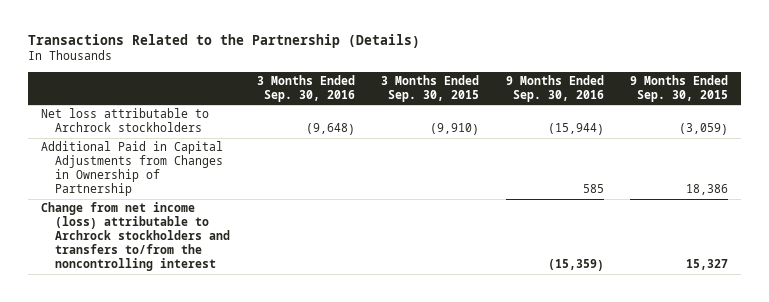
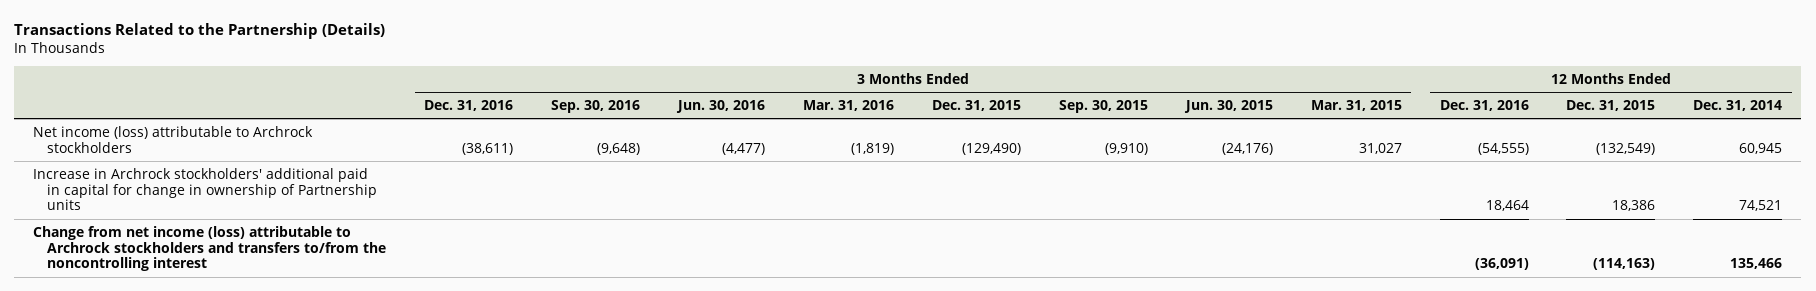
- | 3 Months Ended Sep. 30, 2016 | 3 Months Ended Sep. 30, 2015 | 9 Months Ended Sep. 30, 2016 | 9 Months Ended Sep. 30, 2015
+ | 3 Months Ended Dec. 31, 2016 | 3 Months Ended Sep. 30, 2016 | 3 Months Ended Jun. 30, 2016 | 3 Months Ended Mar. 31, 2016 | 3 Months Ended Dec. 31, 2015 | 3 Months Ended Sep. 30, 2015 | 3 Months Ended Jun. 30, 2015 | 3 Months Ended Mar. 31, 2015 | 12 Months Ended Dec. 31, 2016 | 12 Months Ended Dec. 31, 2015 | 12 Months Ended Dec. 31, 2014
- Net loss attributable to Archrock stockholders | (9,648) | (9,910) | (15,944) | (3,059)
- Additional Paid in Capital Adjustments from Changes in Ownership of Partnership | | | 585 | 18,386
+ Net income (loss) attributable to Archrock stockholders | (38,611) | (9,648) | (4,477) | (1,819) | (129,490) | (9,910) | (24,176) | 31,027 | (54,555) | (132,549) | 60,945
+ Increase in Archrock stockholders' additional paid in capital for change in ownership of Partnership units | | | | | | | | | 18,464 | 18,386 | 74,521

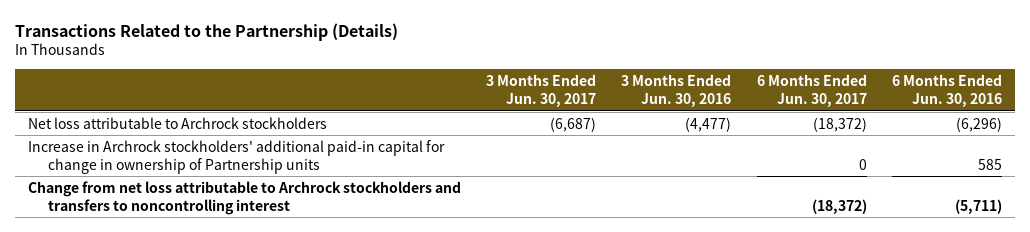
- | 3 Months Ended Dec. 31, 2016 | 3 Months Ended Sep. 30, 2016 | 3 Months Ended Jun. 30, 2016 | 3 Months Ended Mar. 31, 2016 | 3 Months Ended Dec. 31, 2015 | 3 Months Ended Sep. 30, 2015 | 3 Months Ended Jun. 30, 2015 | 3 Months Ended Mar. 31, 2015 | 12 Months Ended Dec. 31, 2016 | 12 Months Ended Dec. 31, 2015 | 12 Months Ended Dec. 31, 2014
+ | 3 Months Ended Jun. 30, 2017 | 3 Months Ended Jun. 30, 2016 | 6 Months Ended Jun. 30, 2017 | 6 Months Ended Jun. 30, 2016
- Net income (loss) attributable to Archrock stockholders | (38,611) | (9,648) | (4,477) | (1,819) | (129,490) | (9,910) | (24,176) | 31,027 | (54,555) | (132,549) | 60,945
- Increase in Archrock stockholders' additional paid in capital for change in ownership of Partnership units | | | | | | | | | 18,464 | 18,386 | 74,521
- Change from net income (loss) attributable to Archrock stockholders and transfers to/from the noncontrolling interest | | | | | | | | | (36,091) | (114,163) | 135,466
+ Net loss attributable to Archrock stockholders | (6,687) | (4,477) | (18,372) | (6,296)
+ Increase in Archrock stockholders' additional paid-in capital for change in ownership of Partnership units | | | 0 | 585
+ Change from net loss attributable to Archrock stockholders and transfers to noncontrolling interest | | | (18,372) | (5,711)

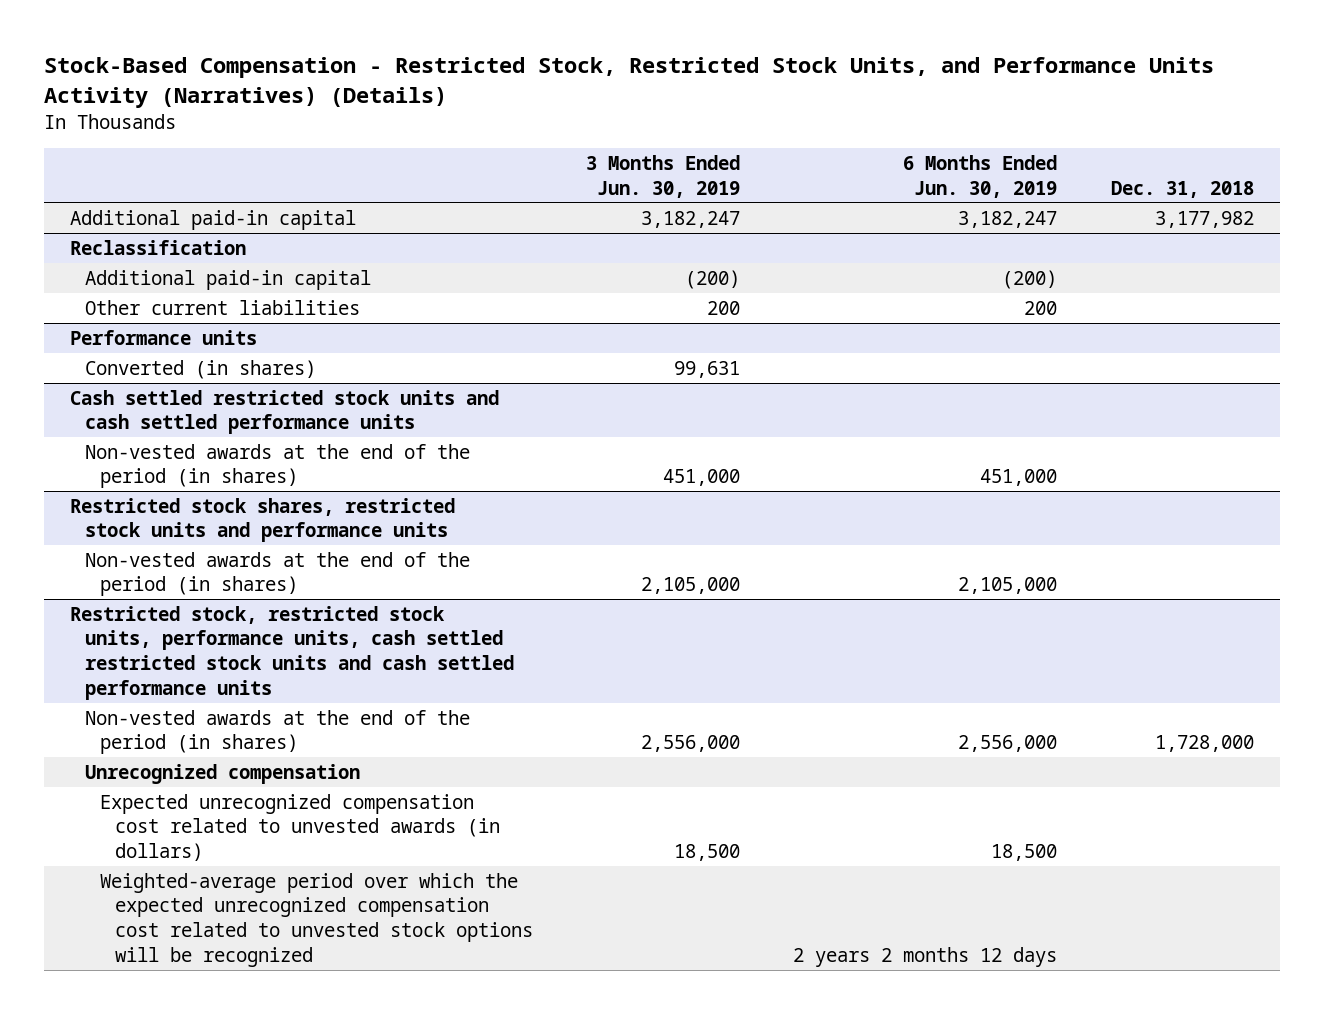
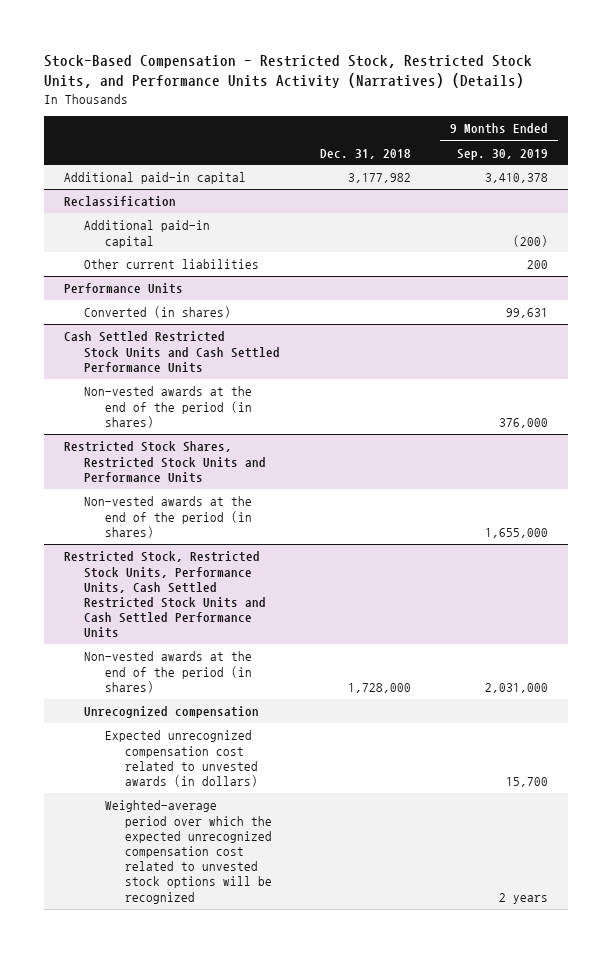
- | 3 Months Ended Jun. 30, 2019 | 6 Months Ended Jun. 30, 2019 | Dec. 31, 2018
+ | Dec. 31, 2018 | 9 Months Ended Sep. 30, 2019
- Performance units
+ Performance Units
- Cash settled restricted stock units and cash settled performance units
+ Cash Settled Restricted Stock Units and Cash Settled Performance Units
- Restricted stock shares, restricted stock units and performance units
+ Restricted Stock Shares, Restricted Stock Units and Performance Units
- Restricted stock, restricted stock units, performance units, cash settled restricted stock units and cash settled performance units
+ Restricted Stock, Restricted Stock Units, Performance Units, Cash Settled Restricted Stock Units and Cash Settled Performance Units

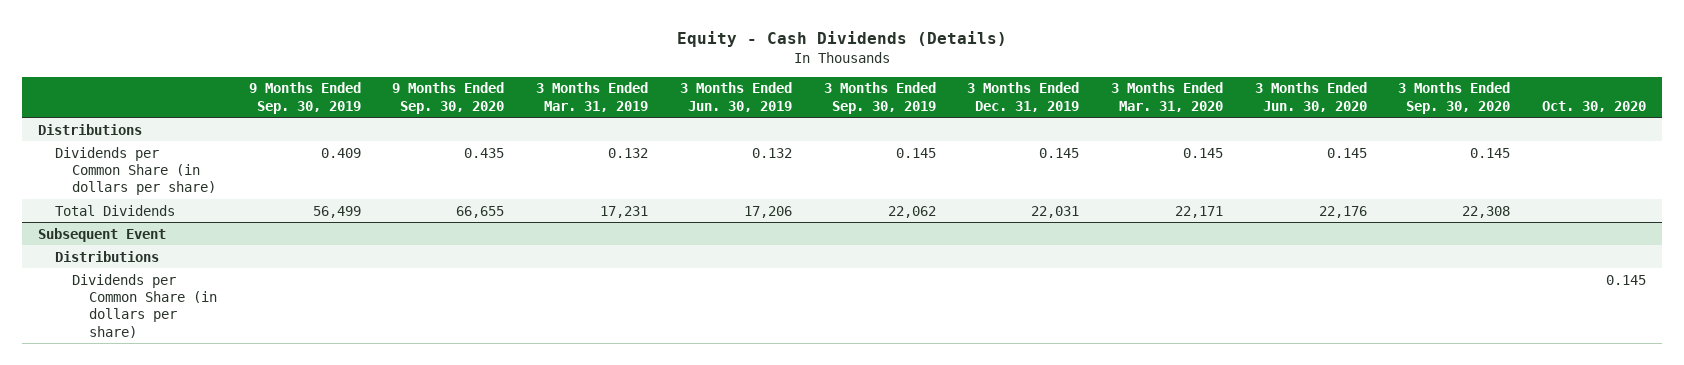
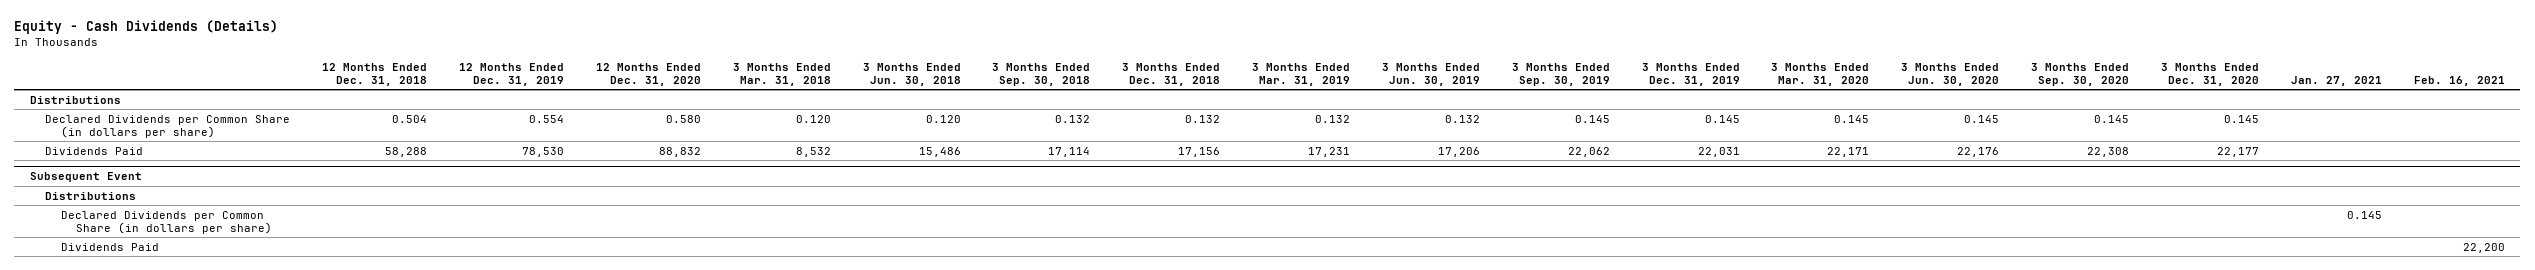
- | 9 Months Ended Sep. 30, 2019 | 9 Months Ended Sep. 30, 2020 | 3 Months Ended Mar. 31, 2019 | 3 Months Ended Jun. 30, 2019 | 3 Months Ended Sep. 30, 2019 | 3 Months Ended Dec. 31, 2019 | 3 Months Ended Mar. 31, 2020 | 3 Months Ended Jun. 30, 2020 | 3 Months Ended Sep. 30, 2020 | Oct. 30, 2020
+ | 12 Months Ended Dec. 31, 2018 | 12 Months Ended Dec. 31, 2019 | 12 Months Ended Dec. 31, 2020 | 3 Months Ended Mar. 31, 2018 | 3 Months Ended Jun. 30, 2018 | 3 Months Ended Sep. 30, 2018 | 3 Months Ended Dec. 31, 2018 | 3 Months Ended Mar. 31, 2019 | 3 Months Ended Jun. 30, 2019 | 3 Months Ended Sep. 30, 2019 | 3 Months Ended Dec. 31, 2019 | 3 Months Ended Mar. 31, 2020 | 3 Months Ended Jun. 30, 2020 | 3 Months Ended Sep. 30, 2020 | 3 Months Ended Dec. 31, 2020 | Jan. 27, 2021 | Feb. 16, 2021
- Dividends per Common Share (in dollars per share) | 0.409 | 0.435 | 0.132 | 0.132 | 0.145 | 0.145 | 0.145 | 0.145 | 0.145 |
- Total Dividends | 56,499 | 66,655 | 17,231 | 17,206 | 22,062 | 22,031 | 22,171 | 22,176 | 22,308 |
+ Declared Dividends per Common Share (in dollars per share) | 0.504 | 0.554 | 0.580 | 0.120 | 0.120 | 0.132 | 0.132 | 0.132 | 0.132 | 0.145 | 0.145 | 0.145 | 0.145 | 0.145 | 0.145 | |
+ Dividends Paid | 58,288 | 78,530 | 88,832 | 8,532 | 15,486 | 17,114 | 17,156 | 17,231 | 17,206 | 22,062 | 22,031 | 22,171 | 22,176 | 22,308 | 22,177 | |
@ Subsequent Event
- Dividends per Common Share (in dollars per share) | | | | | | | | | | 0.145
+ Declared Dividends per Common Share (in dollars per share) | | | | | | | | | | | | | | | | 0.145 |
+ Dividends Paid | | | | | | | | | | | | | | | | | 22,200

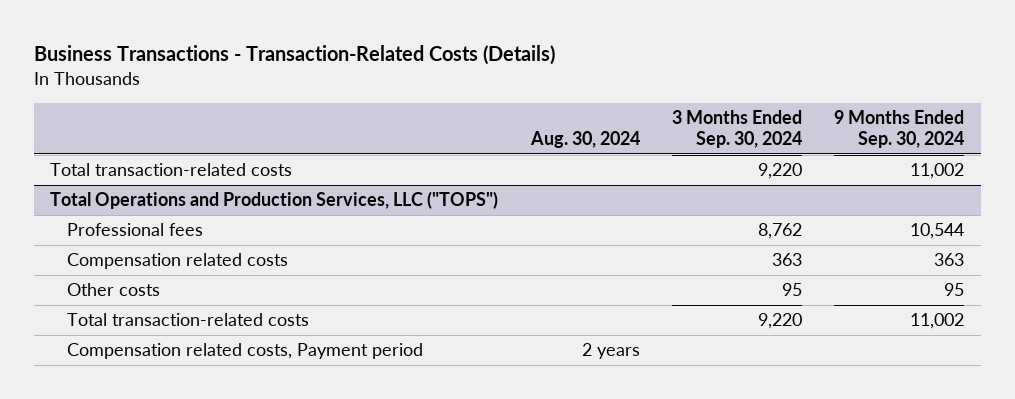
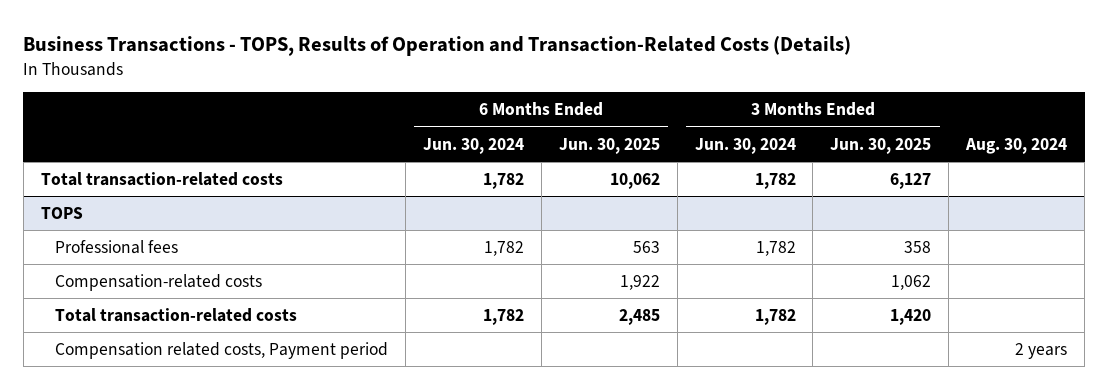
- Business Transactions - Transaction-Related Costs (Details)
+ Business Transactions - TOPS, Results of Operation and Transaction-Related Costs (Details)
- | Aug. 30, 2024 | 3 Months Ended Sep. 30, 2024 | 9 Months Ended Sep. 30, 2024
+ | 6 Months Ended Jun. 30, 2024 | 6 Months Ended Jun. 30, 2025 | 3 Months Ended Jun. 30, 2024 | 3 Months Ended Jun. 30, 2025 | Aug. 30, 2024
- Total Operations and Production Services, LLC ("TOPS")
+ TOPS
- Compensation related costs | | 363 | 363
- Other costs | | 95 | 95
+ Compensation-related costs | | 1,922 | | 1,062 |

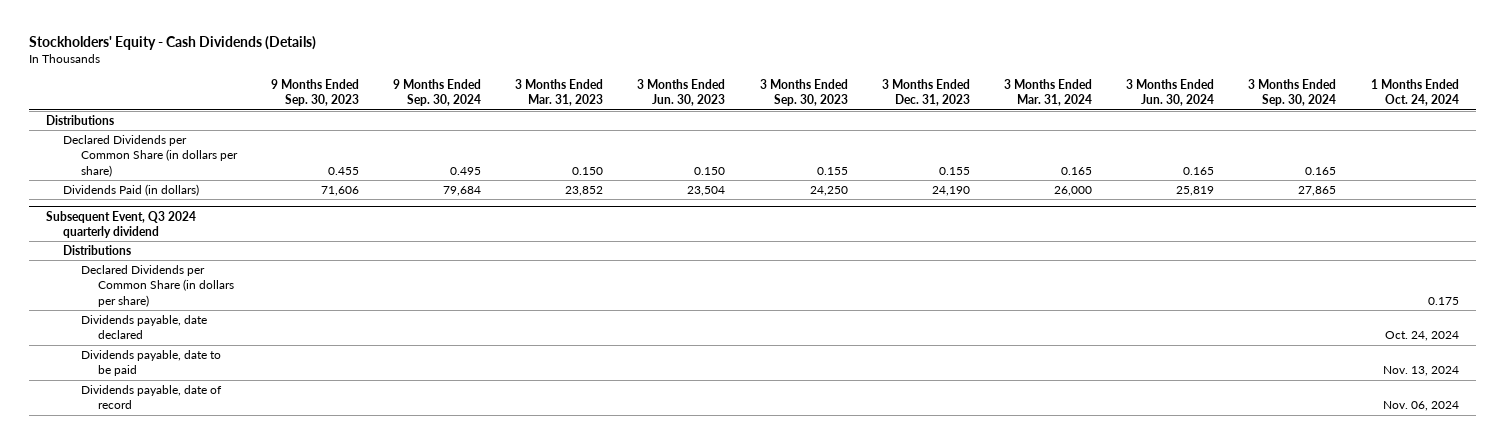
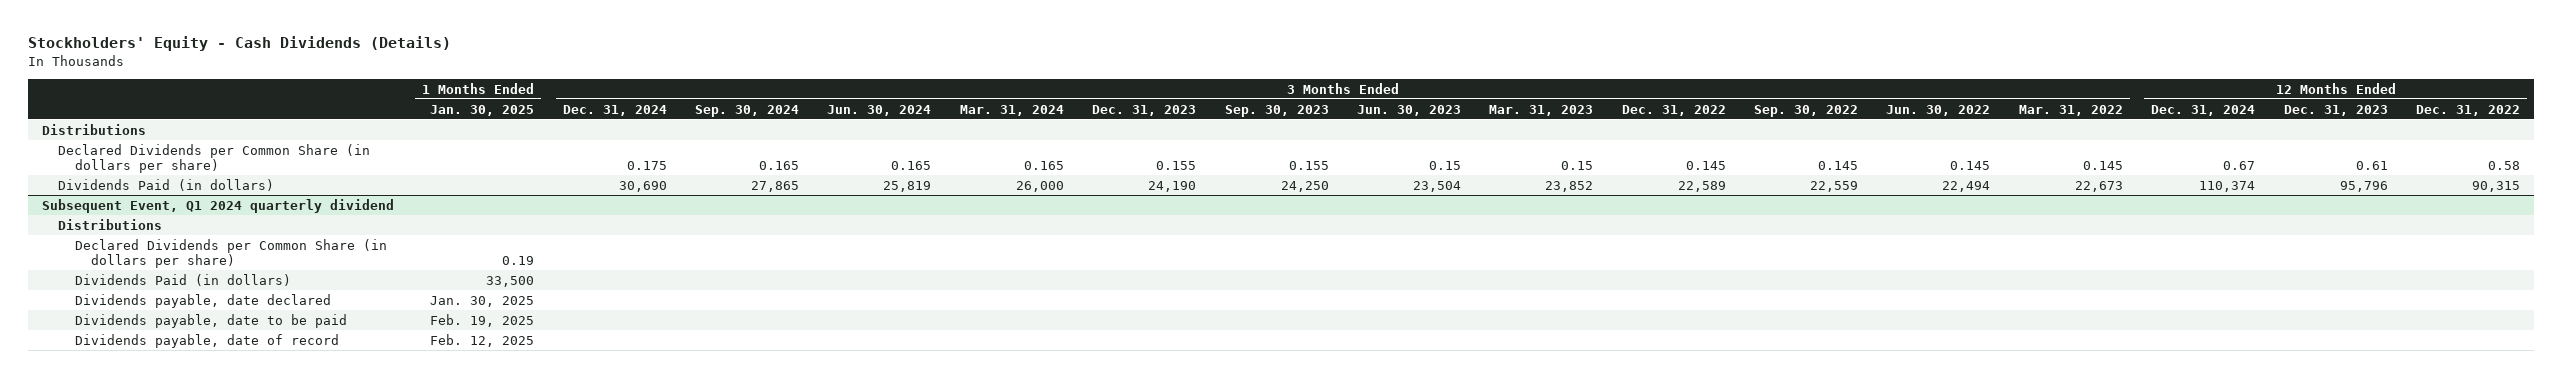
- | 9 Months Ended Sep. 30, 2023 | 9 Months Ended Sep. 30, 2024 | 3 Months Ended Mar. 31, 2023 | 3 Months Ended Jun. 30, 2023 | 3 Months Ended Sep. 30, 2023 | 3 Months Ended Dec. 31, 2023 | 3 Months Ended Mar. 31, 2024 | 3 Months Ended Jun. 30, 2024 | 3 Months Ended Sep. 30, 2024 | 1 Months Ended Oct. 24, 2024
+ | 1 Months Ended Jan. 30, 2025 | 3 Months Ended Dec. 31, 2024 | 3 Months Ended Sep. 30, 2024 | 3 Months Ended Jun. 30, 2024 | 3 Months Ended Mar. 31, 2024 | 3 Months Ended Dec. 31, 2023 | 3 Months Ended Sep. 30, 2023 | 3 Months Ended Jun. 30, 2023 | 3 Months Ended Mar. 31, 2023 | 3 Months Ended Dec. 31, 2022 | 3 Months Ended Sep. 30, 2022 | 3 Months Ended Jun. 30, 2022 | 3 Months Ended Mar. 31, 2022 | 12 Months Ended Dec. 31, 2024 | 12 Months Ended Dec. 31, 2023 | 12 Months Ended Dec. 31, 2022
- Declared Dividends per Common Share (in dollars per share) | 0.455 | 0.495 | 0.150 | 0.150 | 0.155 | 0.155 | 0.165 | 0.165 | 0.165 |
+ Declared Dividends per Common Share (in dollars per share) | | 0.175 | 0.165 | 0.165 | 0.165 | 0.155 | 0.155 | 0.15 | 0.15 | 0.145 | 0.145 | 0.145 | 0.145 | 0.67 | 0.61 | 0.58
- Subsequent Event, Q3 2024 quarterly dividend
+ Subsequent Event, Q1 2024 quarterly dividend
+ Dividends Paid (in dollars) | 33,500 | | | | | | | | | | | | | | |

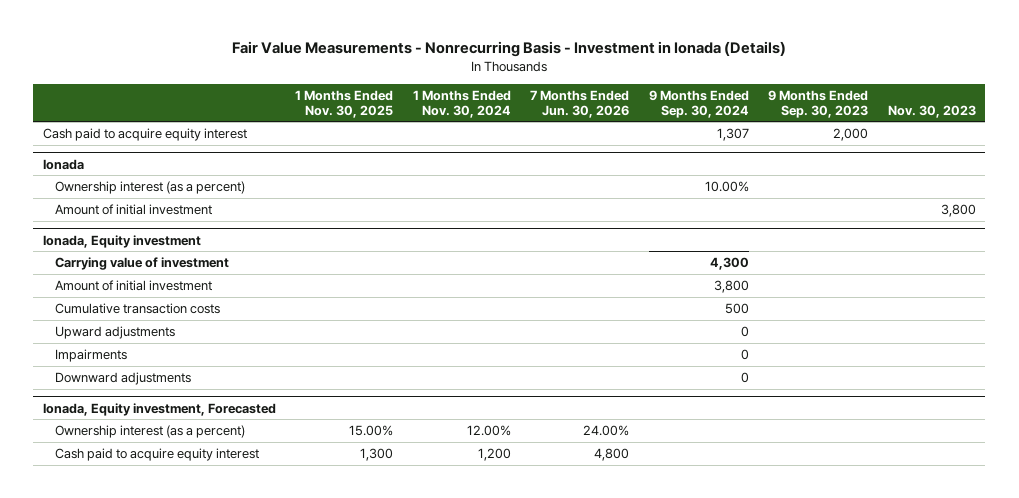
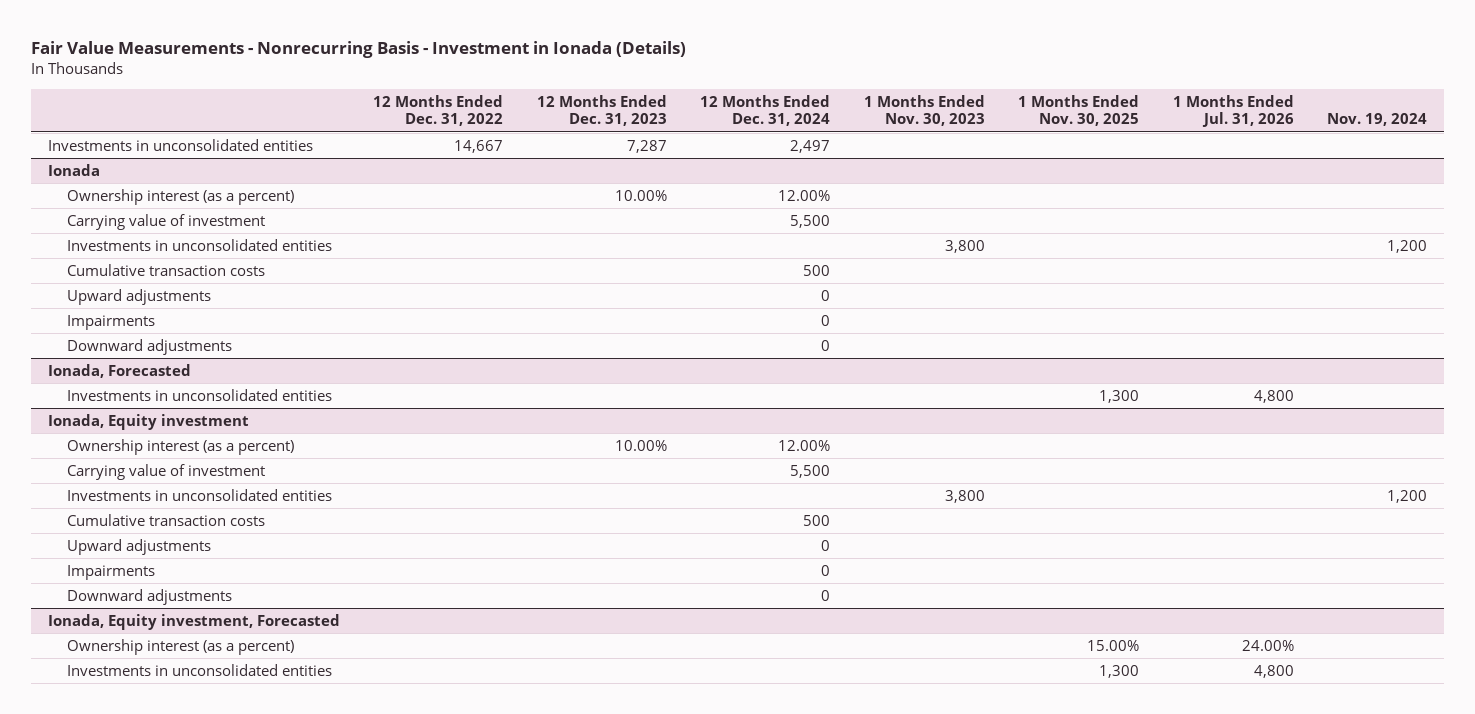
- | 1 Months Ended Nov. 30, 2025 | 1 Months Ended Nov. 30, 2024 | 7 Months Ended Jun. 30, 2026 | 9 Months Ended Sep. 30, 2024 | 9 Months Ended Sep. 30, 2023 | Nov. 30, 2023
+ | 12 Months Ended Dec. 31, 2022 | 12 Months Ended Dec. 31, 2023 | 12 Months Ended Dec. 31, 2024 | 1 Months Ended Nov. 30, 2023 | 1 Months Ended Nov. 30, 2025 | 1 Months Ended Jul. 31, 2026 | Nov. 19, 2024
- Cash paid to acquire equity interest | | | | 1,307 | 2,000 |
+ Investments in unconsolidated entities | 14,667 | 7,287 | 2,497 | | | |
@ Ionada
- Amount of initial investment | | | | | | 3,800
+ Carrying value of investment | | | 5,500 | | | |
+ Investments in unconsolidated entities | | | | 3,800 | | | 1,200
+ Cumulative transaction costs | | | 500 | | | |
+ Upward adjustments | | | 0 | | | |
+ Impairments | | | 0 | | | |
+ Downward adjustments | | | 0 | | | |
+ Ionada, Forecasted
+ Investments in unconsolidated entities | | | | | 1,300 | 4,800 |
@ Ionada, Equity investment
+ Ownership interest (as a percent) | | 10.00% | 12.00% | | | |
- Amount of initial investment | | | | 3,800 | |
+ Investments in unconsolidated entities | | | | 3,800 | | | 1,200
@ Ionada, Equity investment, Forecasted
- Cash paid to acquire equity interest | 1,300 | 1,200 | 4,800 | | |
+ Investments in unconsolidated entities | | | | | 1,300 | 4,800 |

